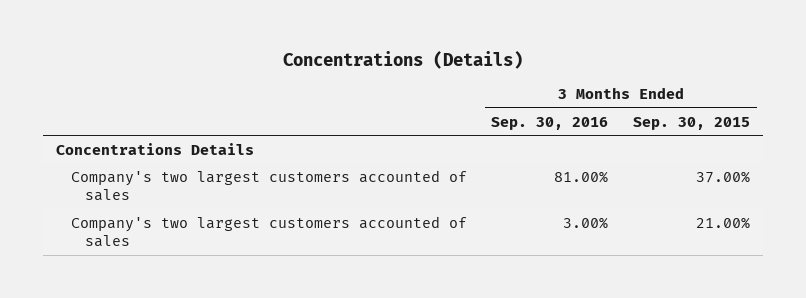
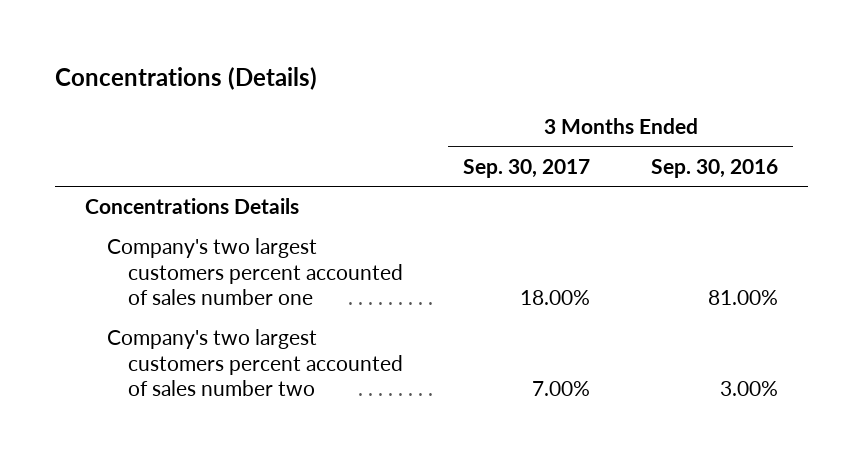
- | 3 Months Ended Sep. 30, 2016 | 3 Months Ended Sep. 30, 2015
+ | 3 Months Ended Sep. 30, 2017 | 3 Months Ended Sep. 30, 2016
- Company's two largest customers accounted of sales | 81.00% | 37.00%
- Company's two largest customers accounted of sales | 3.00% | 21.00%
+ Company's two largest customers percent accounted of sales number one | 18.00% | 81.00%
+ Company's two largest customers percent accounted of sales number two | 7.00% | 3.00%

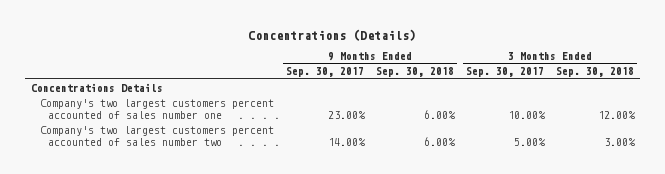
- | 3 Months Ended Sep. 30, 2017 | 3 Months Ended Sep. 30, 2016
+ | 9 Months Ended Sep. 30, 2017 | 9 Months Ended Sep. 30, 2018 | 3 Months Ended Sep. 30, 2017 | 3 Months Ended Sep. 30, 2018
- Company's two largest customers percent accounted of sales number one | 18.00% | 81.00%
- Company's two largest customers percent accounted of sales number two | 7.00% | 3.00%
+ Company's two largest customers percent accounted of sales number one | 23.00% | 6.00% | 10.00% | 12.00%
+ Company's two largest customers percent accounted of sales number two | 14.00% | 6.00% | 5.00% | 3.00%

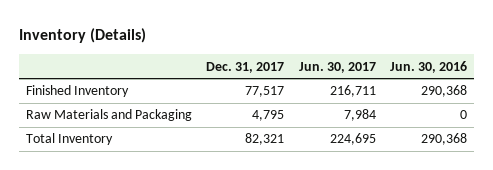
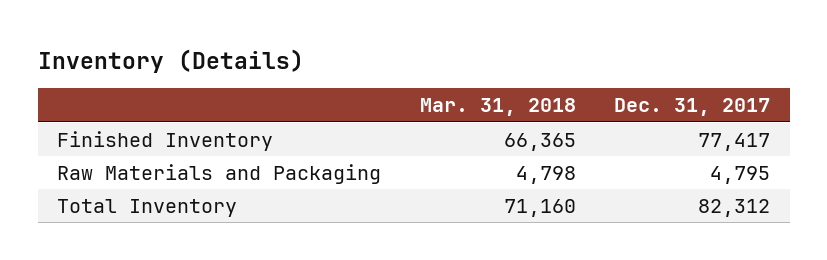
- | Dec. 31, 2017 | Jun. 30, 2017 | Jun. 30, 2016
+ | Mar. 31, 2018 | Dec. 31, 2017
- Finished Inventory | 77,517 | 216,711 | 290,368
+ Finished Inventory | 66,365 | 77,417
- Total Inventory | 82,321 | 224,695 | 290,368
+ Total Inventory | 71,160 | 82,312

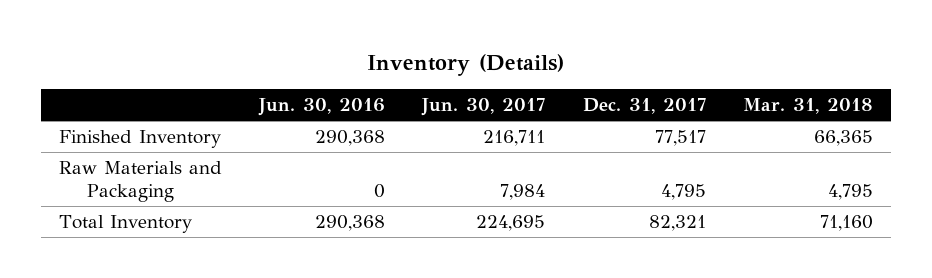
- | Mar. 31, 2018 | Dec. 31, 2017
+ | Jun. 30, 2016 | Jun. 30, 2017 | Dec. 31, 2017 | Mar. 31, 2018
- Finished Inventory | 66,365 | 77,417
- Raw Materials and Packaging | 4,798 | 4,795
- Total Inventory | 71,160 | 82,312
+ Finished Inventory | 290,368 | 216,711 | 77,517 | 66,365
+ Raw Materials and Packaging | 0 | 7,984 | 4,795 | 4,795
+ Total Inventory | 290,368 | 224,695 | 82,321 | 71,160

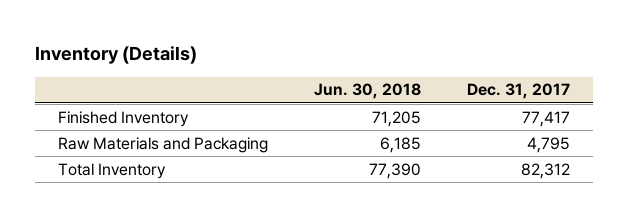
- | Jun. 30, 2016 | Jun. 30, 2017 | Dec. 31, 2017 | Mar. 31, 2018
+ | Jun. 30, 2018 | Dec. 31, 2017
- Finished Inventory | 290,368 | 216,711 | 77,517 | 66,365
+ Finished Inventory | 71,205 | 77,417
- Total Inventory | 290,368 | 224,695 | 82,321 | 71,160
+ Total Inventory | 77,390 | 82,312

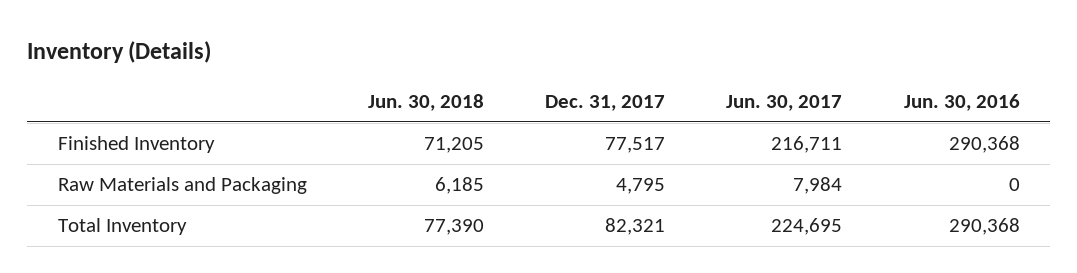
- | Jun. 30, 2018 | Dec. 31, 2017
+ | Jun. 30, 2018 | Dec. 31, 2017 | Jun. 30, 2017 | Jun. 30, 2016
- Finished Inventory | 71,205 | 77,417
+ Finished Inventory | 71,205 | 77,517 | 216,711 | 290,368
- Total Inventory | 77,390 | 82,312
+ Total Inventory | 77,390 | 82,321 | 224,695 | 290,368

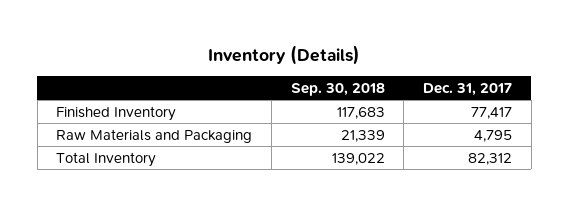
- | Jun. 30, 2018 | Dec. 31, 2017 | Jun. 30, 2017 | Jun. 30, 2016
+ | Sep. 30, 2018 | Dec. 31, 2017
- Finished Inventory | 71,205 | 77,517 | 216,711 | 290,368
+ Finished Inventory | 117,683 | 77,417
- Total Inventory | 77,390 | 82,321 | 224,695 | 290,368
+ Total Inventory | 139,022 | 82,312

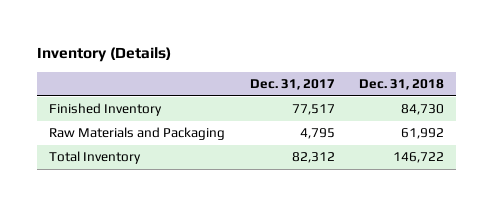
- | Sep. 30, 2018 | Dec. 31, 2017
+ | Dec. 31, 2017 | Dec. 31, 2018
- Finished Inventory | 117,683 | 77,417
+ Finished Inventory | 77,517 | 84,730

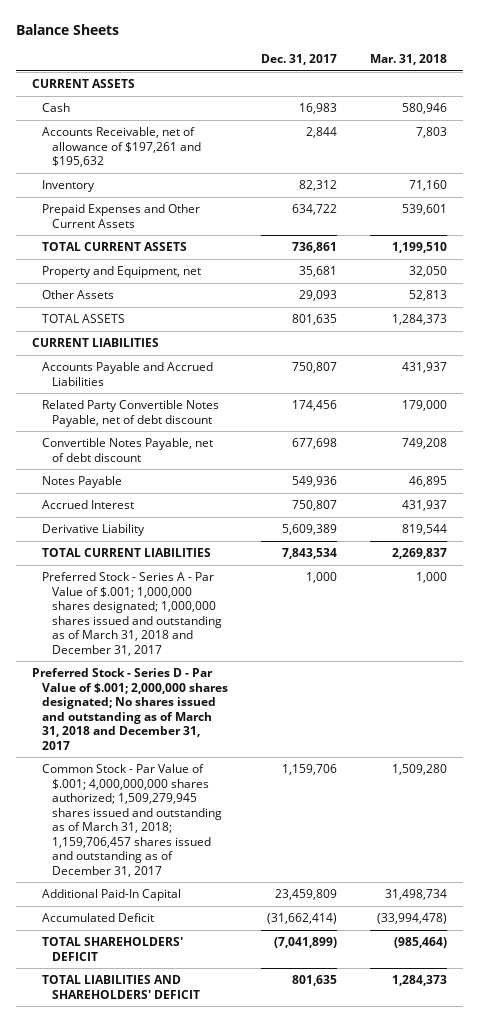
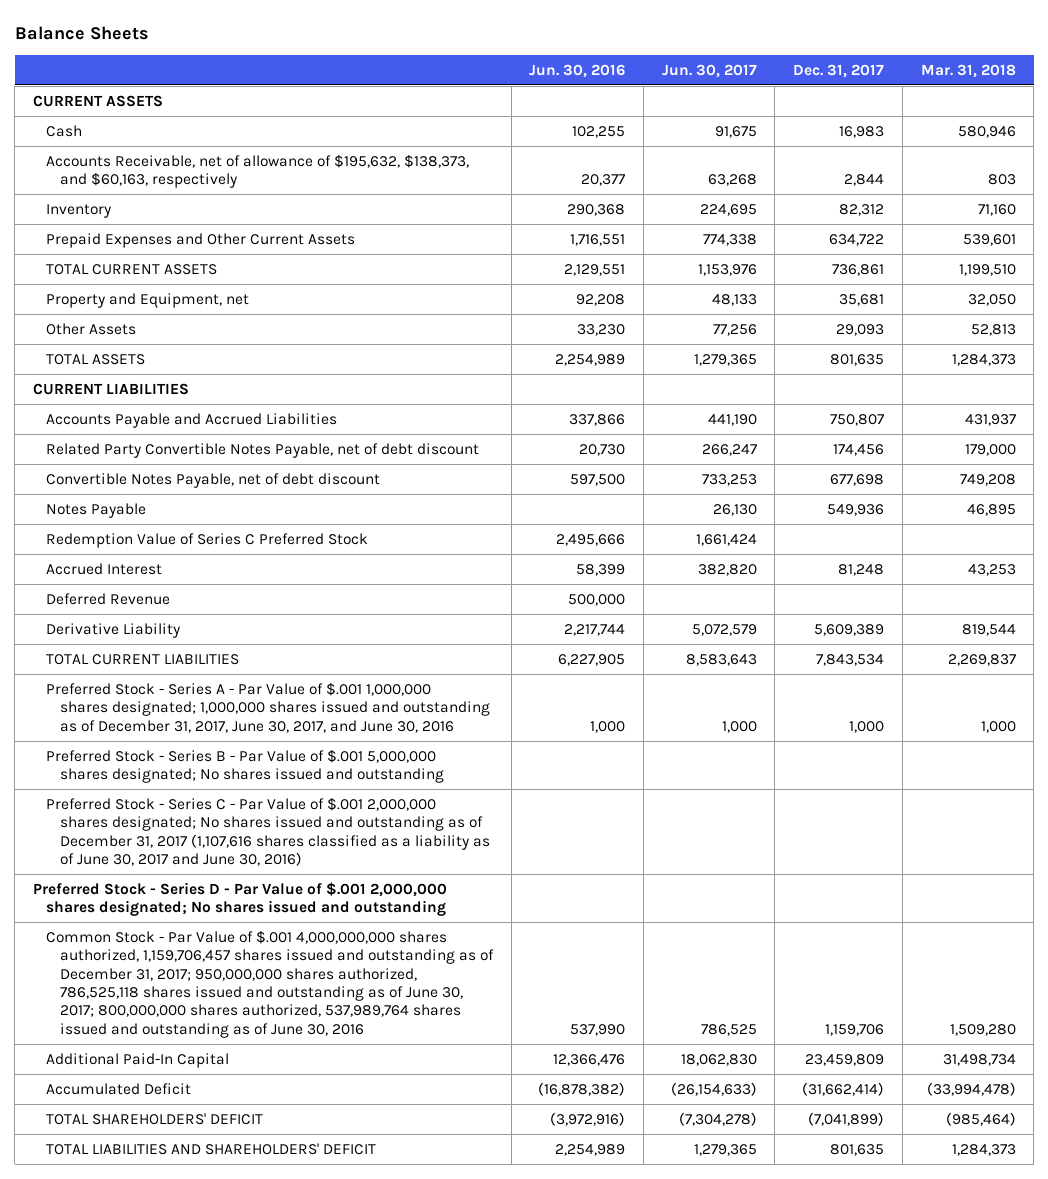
- | Dec. 31, 2017 | Mar. 31, 2018
+ | Jun. 30, 2016 | Jun. 30, 2017 | Dec. 31, 2017 | Mar. 31, 2018
- Accounts Receivable, net of allowance of $197,261 and $195,632 | 2,844 | 7,803
+ Accounts Receivable, net of allowance of $195,632, $138,373, and $60,163, respectively | 20,377 | 63,268 | 2,844 | 803
- Accrued Interest | 750,807 | 431,937
+ Redemption Value of Series C Preferred Stock | 2,495,666 | 1,661,424 | |
+ Accrued Interest | 58,399 | 382,820 | 81,248 | 43,253
+ Deferred Revenue | 500,000 | | |
- Preferred Stock - Series A - Par Value of $.001; 1,000,000 shares designated; 1,000,000 shares issued and outstanding as of March 31, 2018 and December 31, 2017 | 1,000 | 1,000
- Preferred Stock - Series D - Par Value of $.001; 2,000,000 shares designated; No shares issued and outstanding as of March 31, 2018 and December 31, 2017
- Common Stock - Par Value of $.001; 4,000,000,000 shares authorized; 1,509,279,945 shares issued and outstanding as of March 31, 2018; 1,159,706,457 shares issued and outstanding as of December 31, 2017 | 1,159,706 | 1,509,280
+ Preferred Stock - Series A - Par Value of $.001 1,000,000 shares designated; 1,000,000 shares issued and outstanding as of December 31, 2017, June 30, 2017, and June 30, 2016 | 1,000 | 1,000 | 1,000 | 1,000
+ Preferred Stock - Series B - Par Value of $.001 5,000,000 shares designated; No shares issued and outstanding
+ Preferred Stock - Series C - Par Value of $.001 2,000,000 shares designated; No shares issued and outstanding as of December 31, 2017 (1,107,616 shares classified as a liability as of June 30, 2017 and June 30, 2016)
+ Preferred Stock - Series D - Par Value of $.001 2,000,000 shares designated; No shares issued and outstanding
+ Common Stock - Par Value of $.001 4,000,000,000 shares authorized, 1,159,706,457 shares issued and outstanding as of December 31, 2017; 950,000,000 shares authorized, 786,525,118 shares issued and outstanding as of June 30, 2017; 800,000,000 shares authorized, 537,989,764 shares issued and outstanding as of June 30, 2016 | 537,990 | 786,525 | 1,159,706 | 1,509,280

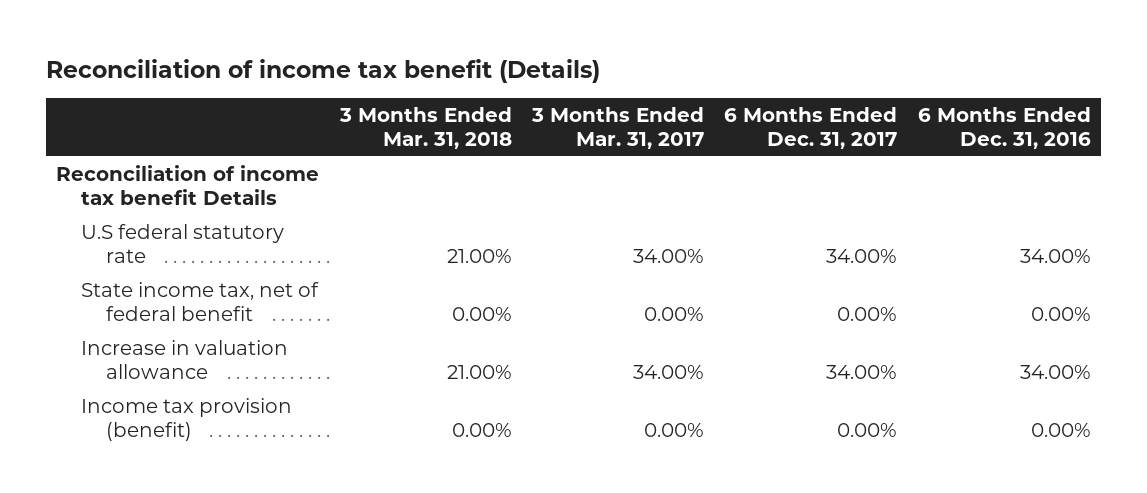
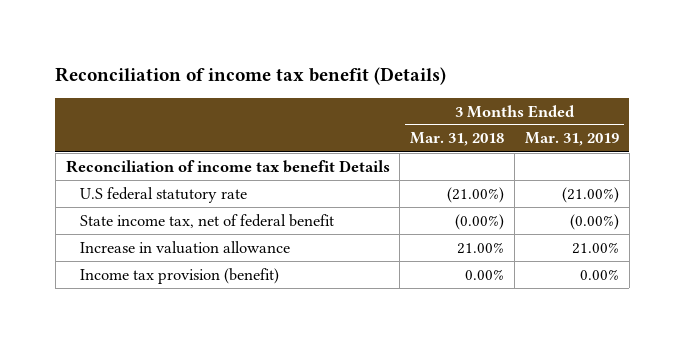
- | 3 Months Ended Mar. 31, 2018 | 3 Months Ended Mar. 31, 2017 | 6 Months Ended Dec. 31, 2017 | 6 Months Ended Dec. 31, 2016
+ | 3 Months Ended Mar. 31, 2018 | 3 Months Ended Mar. 31, 2019
- U.S federal statutory rate | 21.00% | 34.00% | 34.00% | 34.00%
- State income tax, net of federal benefit | 0.00% | 0.00% | 0.00% | 0.00%
+ U.S federal statutory rate | (21.00%) | (21.00%)
+ State income tax, net of federal benefit | (0.00%) | (0.00%)

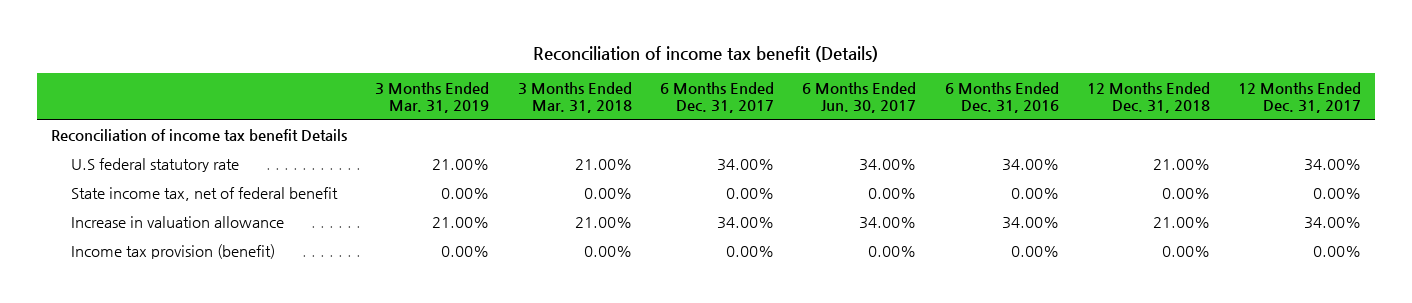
- | 3 Months Ended Mar. 31, 2018 | 3 Months Ended Mar. 31, 2019
+ | 3 Months Ended Mar. 31, 2019 | 3 Months Ended Mar. 31, 2018 | 6 Months Ended Dec. 31, 2017 | 6 Months Ended Jun. 30, 2017 | 6 Months Ended Dec. 31, 2016 | 12 Months Ended Dec. 31, 2018 | 12 Months Ended Dec. 31, 2017
- U.S federal statutory rate | (21.00%) | (21.00%)
- State income tax, net of federal benefit | (0.00%) | (0.00%)
+ U.S federal statutory rate | 21.00% | 21.00% | 34.00% | 34.00% | 34.00% | 21.00% | 34.00%
+ State income tax, net of federal benefit | 0.00% | 0.00% | 0.00% | 0.00% | 0.00% | 0.00% | 0.00%

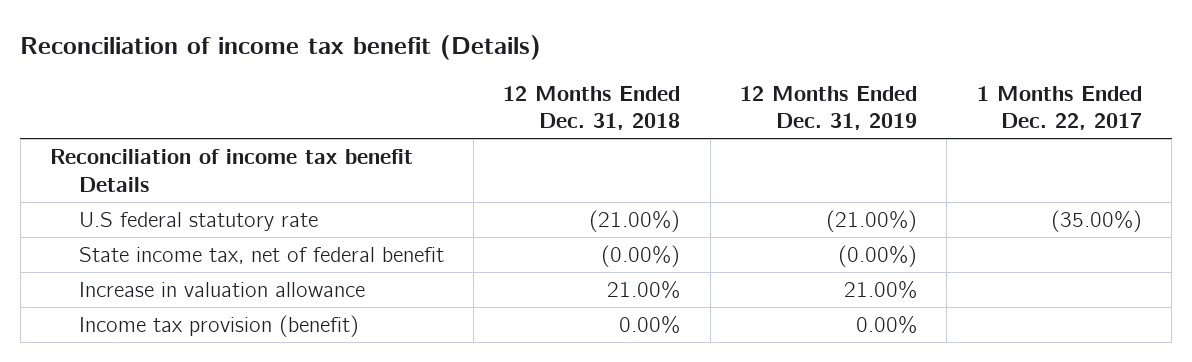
- | 3 Months Ended Mar. 31, 2019 | 3 Months Ended Mar. 31, 2018 | 6 Months Ended Dec. 31, 2017 | 6 Months Ended Jun. 30, 2017 | 6 Months Ended Dec. 31, 2016 | 12 Months Ended Dec. 31, 2018 | 12 Months Ended Dec. 31, 2017
+ | 12 Months Ended Dec. 31, 2018 | 12 Months Ended Dec. 31, 2019 | 1 Months Ended Dec. 22, 2017
- U.S federal statutory rate | 21.00% | 21.00% | 34.00% | 34.00% | 34.00% | 21.00% | 34.00%
- State income tax, net of federal benefit | 0.00% | 0.00% | 0.00% | 0.00% | 0.00% | 0.00% | 0.00%
+ U.S federal statutory rate | (21.00%) | (21.00%) | (35.00%)
+ State income tax, net of federal benefit | (0.00%) | (0.00%) |

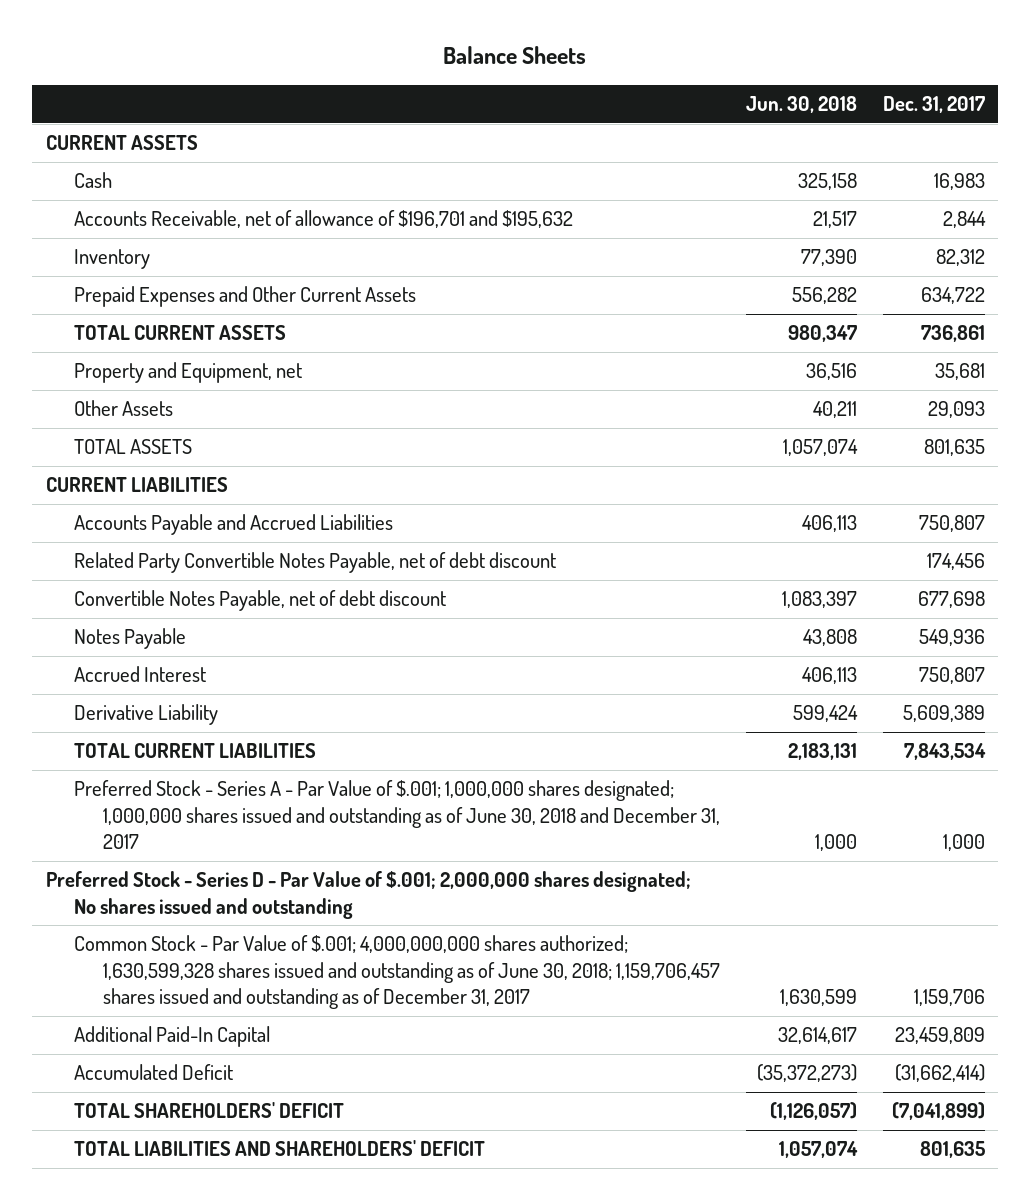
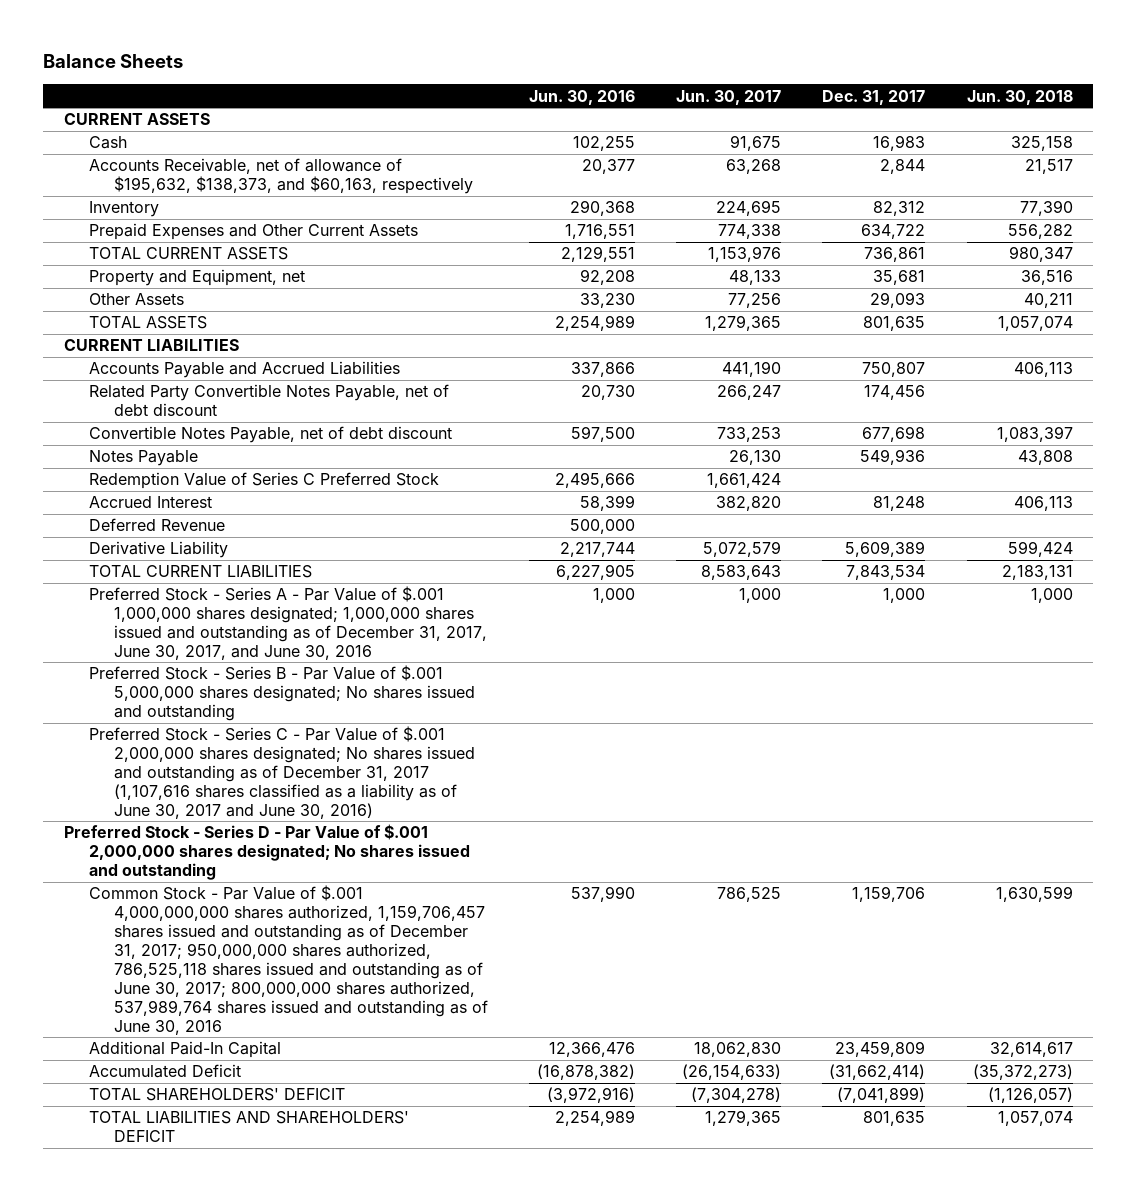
- | Jun. 30, 2018 | Dec. 31, 2017
+ | Jun. 30, 2016 | Jun. 30, 2017 | Dec. 31, 2017 | Jun. 30, 2018
- Accounts Receivable, net of allowance of $196,701 and $195,632 | 21,517 | 2,844
+ Accounts Receivable, net of allowance of $195,632, $138,373, and $60,163, respectively | 20,377 | 63,268 | 2,844 | 21,517
- Accrued Interest | 406,113 | 750,807
+ Redemption Value of Series C Preferred Stock | 2,495,666 | 1,661,424 | |
+ Accrued Interest | 58,399 | 382,820 | 81,248 | 406,113
+ Deferred Revenue | 500,000 | | |
- Preferred Stock - Series A - Par Value of $.001; 1,000,000 shares designated; 1,000,000 shares issued and outstanding as of June 30, 2018 and December 31, 2017 | 1,000 | 1,000
- Preferred Stock - Series D - Par Value of $.001; 2,000,000 shares designated; No shares issued and outstanding
- Common Stock - Par Value of $.001; 4,000,000,000 shares authorized; 1,630,599,328 shares issued and outstanding as of June 30, 2018; 1,159,706,457 shares issued and outstanding as of December 31, 2017 | 1,630,599 | 1,159,706
+ Preferred Stock - Series A - Par Value of $.001 1,000,000 shares designated; 1,000,000 shares issued and outstanding as of December 31, 2017, June 30, 2017, and June 30, 2016 | 1,000 | 1,000 | 1,000 | 1,000
+ Preferred Stock - Series B - Par Value of $.001 5,000,000 shares designated; No shares issued and outstanding
+ Preferred Stock - Series C - Par Value of $.001 2,000,000 shares designated; No shares issued and outstanding as of December 31, 2017 (1,107,616 shares classified as a liability as of June 30, 2017 and June 30, 2016)
+ Preferred Stock - Series D - Par Value of $.001 2,000,000 shares designated; No shares issued and outstanding
+ Common Stock - Par Value of $.001 4,000,000,000 shares authorized, 1,159,706,457 shares issued and outstanding as of December 31, 2017; 950,000,000 shares authorized, 786,525,118 shares issued and outstanding as of June 30, 2017; 800,000,000 shares authorized, 537,989,764 shares issued and outstanding as of June 30, 2016 | 537,990 | 786,525 | 1,159,706 | 1,630,599

